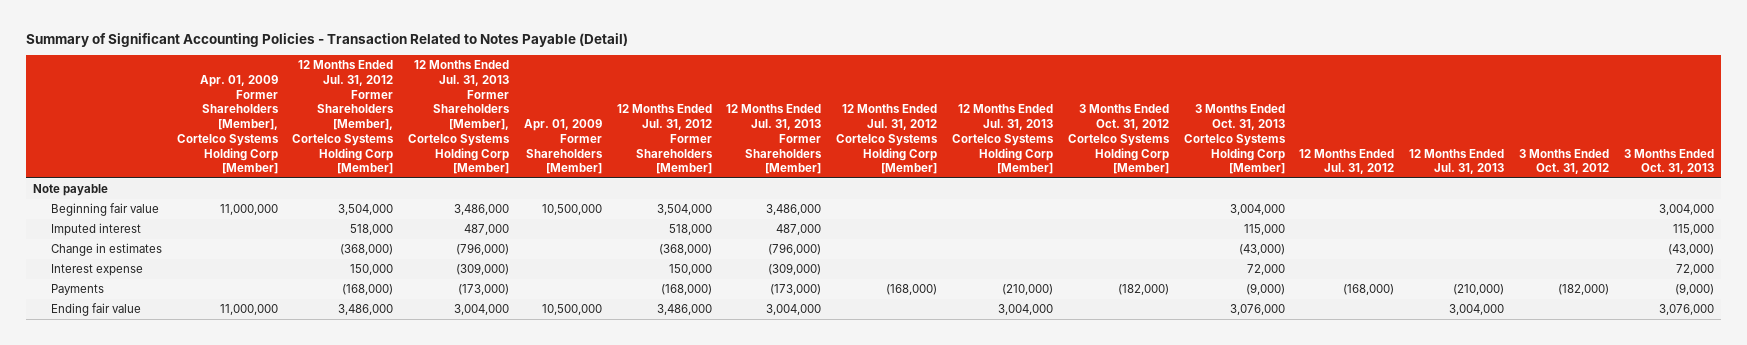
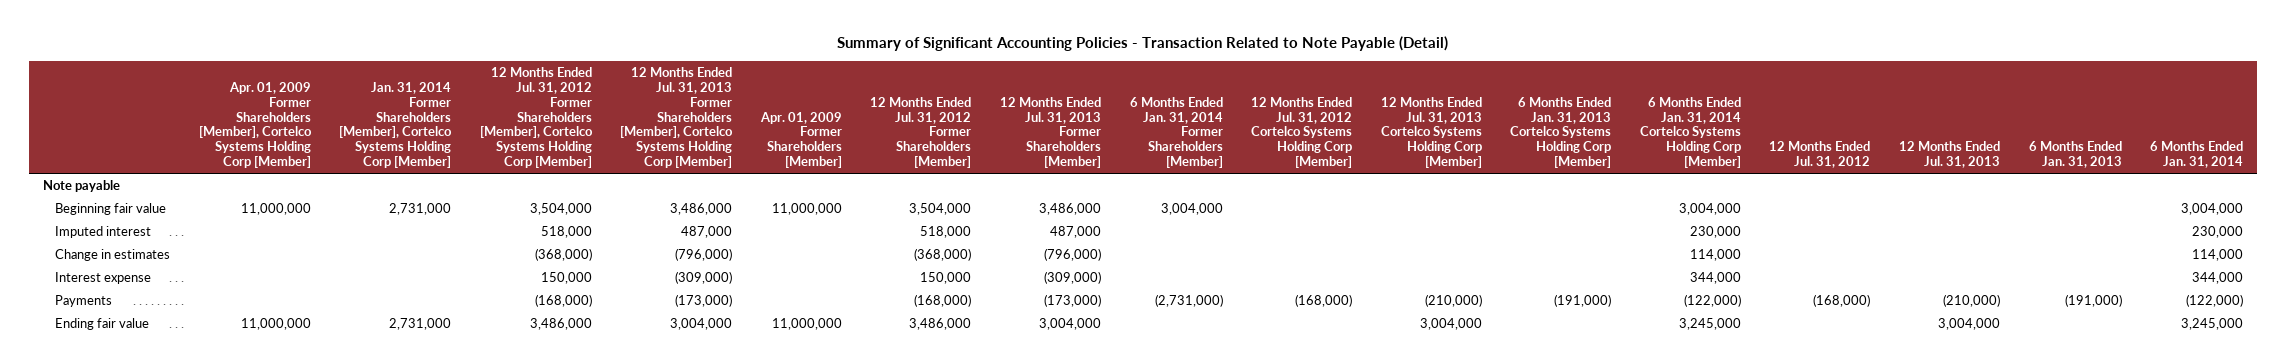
- Summary of Significant Accounting Policies - Transaction Related to Notes Payable (Detail)
+ Summary of Significant Accounting Policies - Transaction Related to Note Payable (Detail)
- | Apr. 01, 2009 Former Shareholders [Member], Cortelco Systems Holding Corp [Member] | 12 Months Ended Jul. 31, 2012 Former Shareholders [Member], Cortelco Systems Holding Corp [Member] | 12 Months Ended Jul. 31, 2013 Former Shareholders [Member], Cortelco Systems Holding Corp [Member] | Apr. 01, 2009 Former Shareholders [Member] | 12 Months Ended Jul. 31, 2012 Former Shareholders [Member] | 12 Months Ended Jul. 31, 2013 Former Shareholders [Member] | 12 Months Ended Jul. 31, 2012 Cortelco Systems Holding Corp [Member] | 12 Months Ended Jul. 31, 2013 Cortelco Systems Holding Corp [Member] | 3 Months Ended Oct. 31, 2012 Cortelco Systems Holding Corp [Member] | 3 Months Ended Oct. 31, 2013 Cortelco Systems Holding Corp [Member] | 12 Months Ended Jul. 31, 2012 | 12 Months Ended Jul. 31, 2013 | 3 Months Ended Oct. 31, 2012 | 3 Months Ended Oct. 31, 2013
+ | Apr. 01, 2009 Former Shareholders [Member], Cortelco Systems Holding Corp [Member] | Jan. 31, 2014 Former Shareholders [Member], Cortelco Systems Holding Corp [Member] | 12 Months Ended Jul. 31, 2012 Former Shareholders [Member], Cortelco Systems Holding Corp [Member] | 12 Months Ended Jul. 31, 2013 Former Shareholders [Member], Cortelco Systems Holding Corp [Member] | Apr. 01, 2009 Former Shareholders [Member] | 12 Months Ended Jul. 31, 2012 Former Shareholders [Member] | 12 Months Ended Jul. 31, 2013 Former Shareholders [Member] | 6 Months Ended Jan. 31, 2014 Former Shareholders [Member] | 12 Months Ended Jul. 31, 2012 Cortelco Systems Holding Corp [Member] | 12 Months Ended Jul. 31, 2013 Cortelco Systems Holding Corp [Member] | 6 Months Ended Jan. 31, 2013 Cortelco Systems Holding Corp [Member] | 6 Months Ended Jan. 31, 2014 Cortelco Systems Holding Corp [Member] | 12 Months Ended Jul. 31, 2012 | 12 Months Ended Jul. 31, 2013 | 6 Months Ended Jan. 31, 2013 | 6 Months Ended Jan. 31, 2014
- Beginning fair value | 11,000,000 | 3,504,000 | 3,486,000 | 10,500,000 | 3,504,000 | 3,486,000 | | | | 3,004,000 | | | | 3,004,000
+ Beginning fair value | 11,000,000 | 2,731,000 | 3,504,000 | 3,486,000 | 11,000,000 | 3,504,000 | 3,486,000 | 3,004,000 | | | | 3,004,000 | | | | 3,004,000
- Ending fair value | 11,000,000 | 3,486,000 | 3,004,000 | 10,500,000 | 3,486,000 | 3,004,000 | | 3,004,000 | | 3,076,000 | | 3,004,000 | | 3,076,000
+ Ending fair value | 11,000,000 | 2,731,000 | 3,486,000 | 3,004,000 | 11,000,000 | 3,486,000 | 3,004,000 | | | 3,004,000 | | 3,245,000 | | 3,004,000 | | 3,245,000

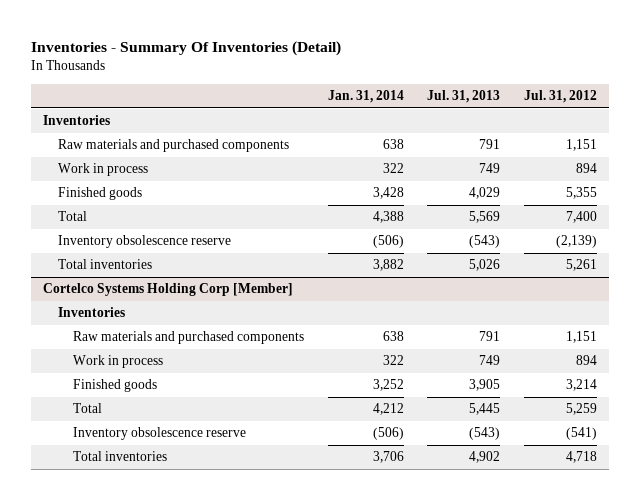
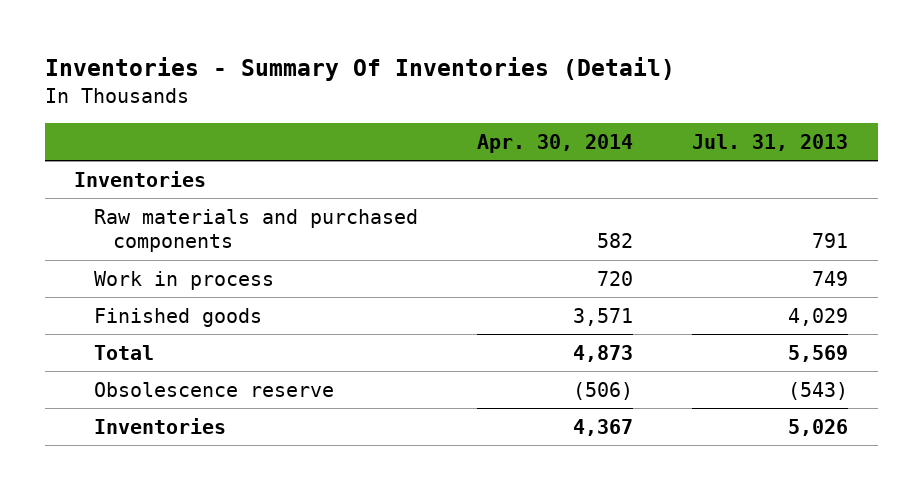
- | Jan. 31, 2014 | Jul. 31, 2013 | Jul. 31, 2012
+ | Apr. 30, 2014 | Jul. 31, 2013
- Inventory obsolescence reserve | (506) | (543) | (2,139)
- Total inventories | 3,882 | 5,026 | 5,261
- Cortelco Systems Holding Corp [Member]
- Inventories
- Raw materials and purchased components | 638 | 791 | 1,151
- Work in process | 322 | 749 | 894
- Finished goods | 3,252 | 3,905 | 3,214
- Total | 4,212 | 5,445 | 5,259
- Inventory obsolescence reserve | (506) | (543) | (541)
- Total inventories | 3,706 | 4,902 | 4,718
+ Obsolescence reserve | (506) | (543)
+ Inventories | 4,367 | 5,026

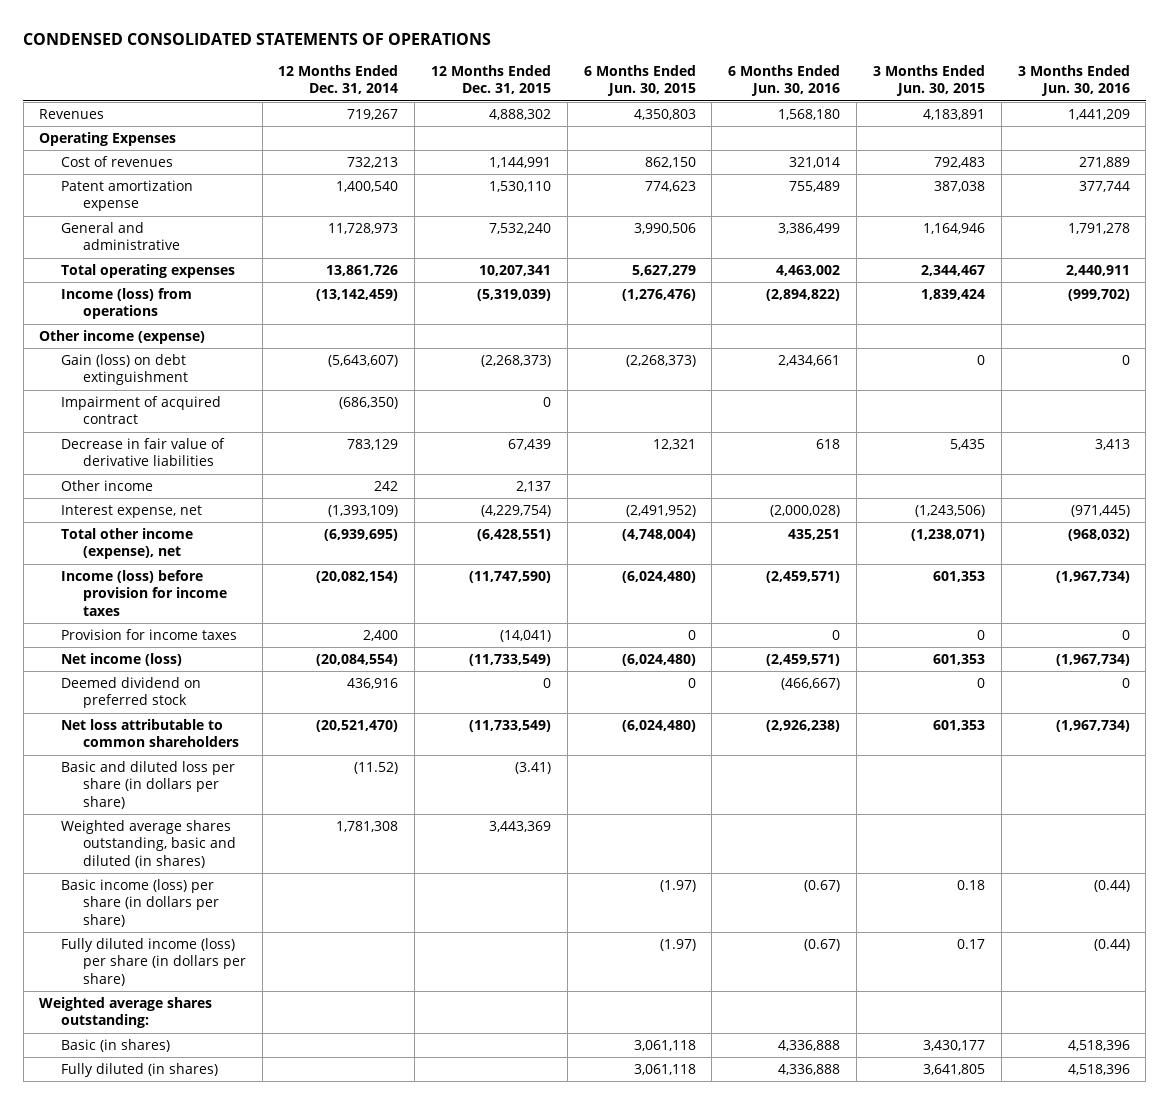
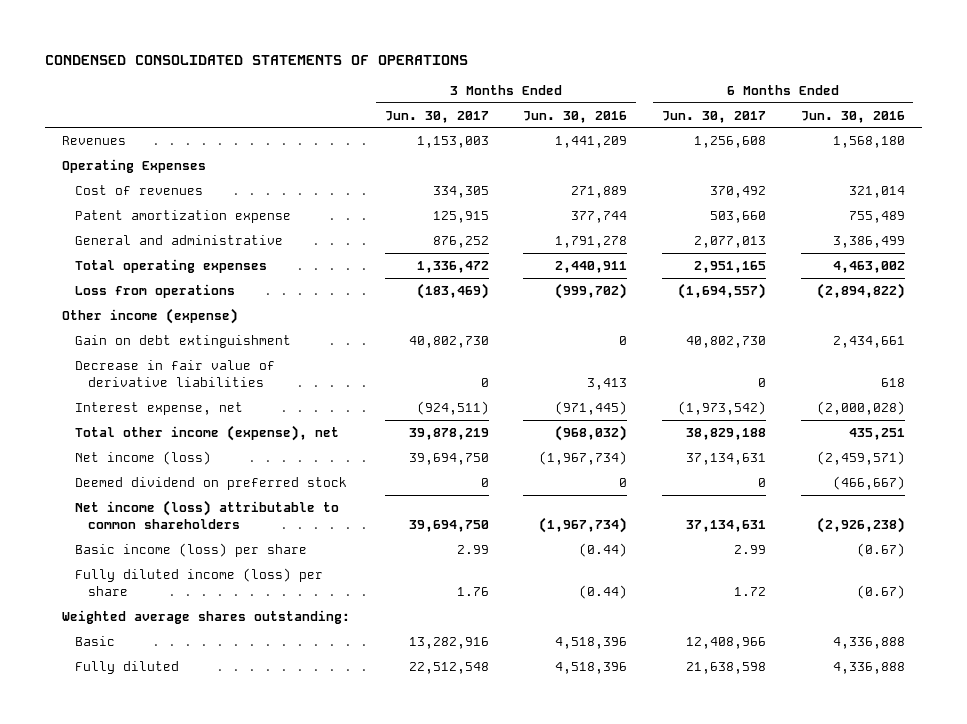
- | 12 Months Ended Dec. 31, 2014 | 12 Months Ended Dec. 31, 2015 | 6 Months Ended Jun. 30, 2015 | 6 Months Ended Jun. 30, 2016 | 3 Months Ended Jun. 30, 2015 | 3 Months Ended Jun. 30, 2016
+ | 3 Months Ended Jun. 30, 2017 | 3 Months Ended Jun. 30, 2016 | 6 Months Ended Jun. 30, 2017 | 6 Months Ended Jun. 30, 2016
- Income (loss) from operations | (13,142,459) | (5,319,039) | (1,276,476) | (2,894,822) | 1,839,424 | (999,702)
+ Loss from operations | (183,469) | (999,702) | (1,694,557) | (2,894,822)
- Gain (loss) on debt extinguishment | (5,643,607) | (2,268,373) | (2,268,373) | 2,434,661 | 0 | 0
- Impairment of acquired contract | (686,350) | 0 | | | |
+ Gain on debt extinguishment | 40,802,730 | 0 | 40,802,730 | 2,434,661
- Other income | 242 | 2,137 | | | |
- Income (loss) before provision for income taxes | (20,082,154) | (11,747,590) | (6,024,480) | (2,459,571) | 601,353 | (1,967,734)
- Provision for income taxes | 2,400 | (14,041) | 0 | 0 | 0 | 0
- Net loss attributable to common shareholders | (20,521,470) | (11,733,549) | (6,024,480) | (2,926,238) | 601,353 | (1,967,734)
- Basic and diluted loss per share (in dollars per share) | (11.52) | (3.41) | | | |
- Weighted average shares outstanding, basic and diluted (in shares) | 1,781,308 | 3,443,369 | | | |
- Basic income (loss) per share (in dollars per share) | | | (1.97) | (0.67) | 0.18 | (0.44)
- Fully diluted income (loss) per share (in dollars per share) | | | (1.97) | (0.67) | 0.17 | (0.44)
+ Net income (loss) attributable to common shareholders | 39,694,750 | (1,967,734) | 37,134,631 | (2,926,238)
+ Basic income (loss) per share | 2.99 | (0.44) | 2.99 | (0.67)
+ Fully diluted income (loss) per share | 1.76 | (0.44) | 1.72 | (0.67)
- Basic (in shares) | | | 3,061,118 | 4,336,888 | 3,430,177 | 4,518,396
- Fully diluted (in shares) | | | 3,061,118 | 4,336,888 | 3,641,805 | 4,518,396
+ Basic | 13,282,916 | 4,518,396 | 12,408,966 | 4,336,888
+ Fully diluted | 22,512,548 | 4,518,396 | 21,638,598 | 4,336,888

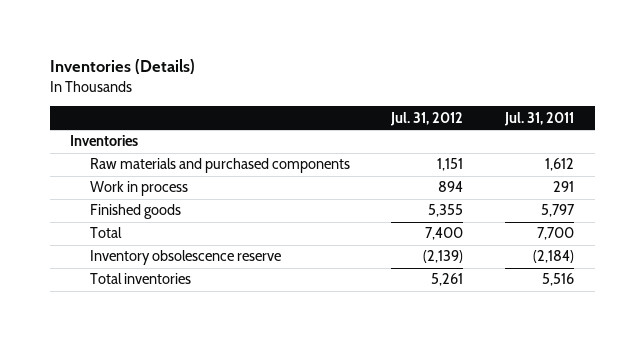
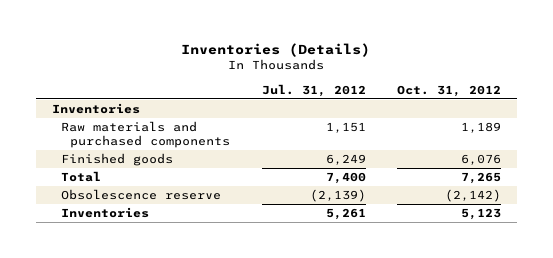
- | Jul. 31, 2012 | Jul. 31, 2011
+ | Jul. 31, 2012 | Oct. 31, 2012
- Work in process | 894 | 291
- Finished goods | 5,355 | 5,797
+ Finished goods | 6,249 | 6,076
- Inventory obsolescence reserve | (2,139) | (2,184)
- Total inventories | 5,261 | 5,516
+ Obsolescence reserve | (2,139) | (2,142)
+ Inventories | 5,261 | 5,123

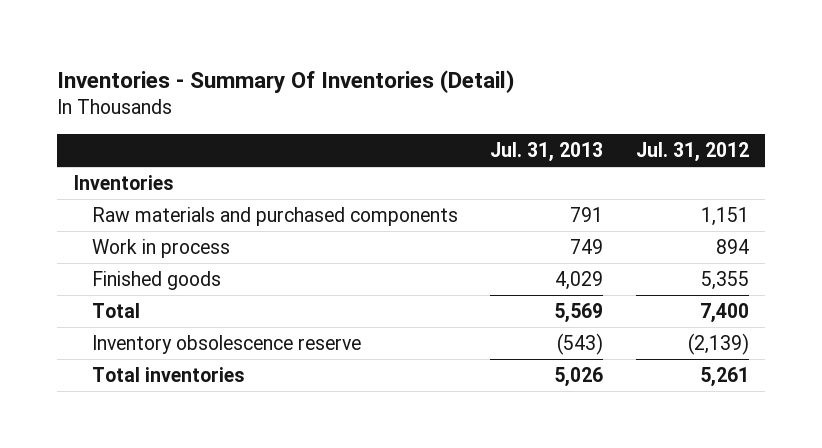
- Inventories (Details)
+ Inventories - Summary Of Inventories (Detail)
- | Jul. 31, 2012 | Oct. 31, 2012
+ | Jul. 31, 2013 | Jul. 31, 2012
- Finished goods | 6,249 | 6,076
+ Work in process | 749 | 894
+ Finished goods | 4,029 | 5,355
- Obsolescence reserve | (2,139) | (2,142)
- Inventories | 5,261 | 5,123
+ Inventory obsolescence reserve | (543) | (2,139)
+ Total inventories | 5,026 | 5,261

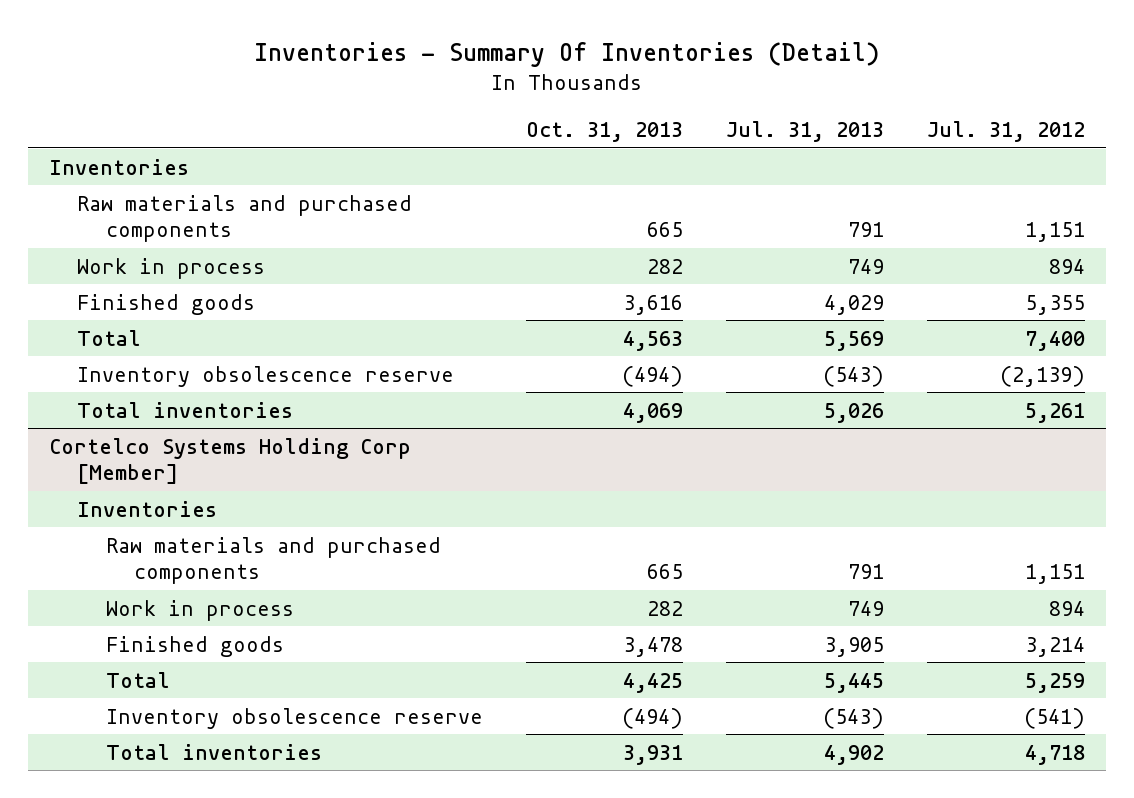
- | Jul. 31, 2013 | Jul. 31, 2012
+ | Oct. 31, 2013 | Jul. 31, 2013 | Jul. 31, 2012
+ Cortelco Systems Holding Corp [Member]
+ Inventories
+ Raw materials and purchased components | 665 | 791 | 1,151
+ Work in process | 282 | 749 | 894
+ Finished goods | 3,478 | 3,905 | 3,214
+ Total | 4,425 | 5,445 | 5,259
+ Inventory obsolescence reserve | (494) | (543) | (541)
+ Total inventories | 3,931 | 4,902 | 4,718

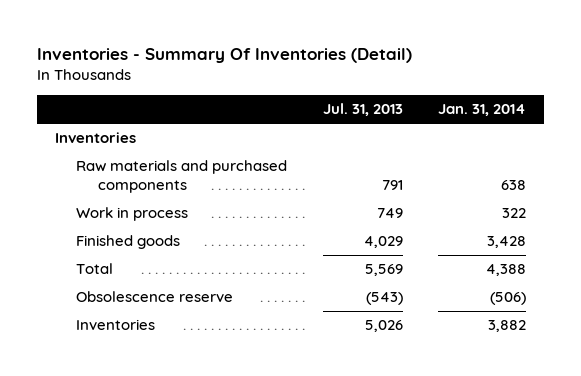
- | Oct. 31, 2013 | Jul. 31, 2013 | Jul. 31, 2012
+ | Jul. 31, 2013 | Jan. 31, 2014
- Inventory obsolescence reserve | (494) | (543) | (2,139)
- Total inventories | 4,069 | 5,026 | 5,261
- Cortelco Systems Holding Corp [Member]
- Inventories
- Raw materials and purchased components | 665 | 791 | 1,151
- Work in process | 282 | 749 | 894
- Finished goods | 3,478 | 3,905 | 3,214
- Total | 4,425 | 5,445 | 5,259
- Inventory obsolescence reserve | (494) | (543) | (541)
- Total inventories | 3,931 | 4,902 | 4,718
+ Obsolescence reserve | (543) | (506)
+ Inventories | 5,026 | 3,882

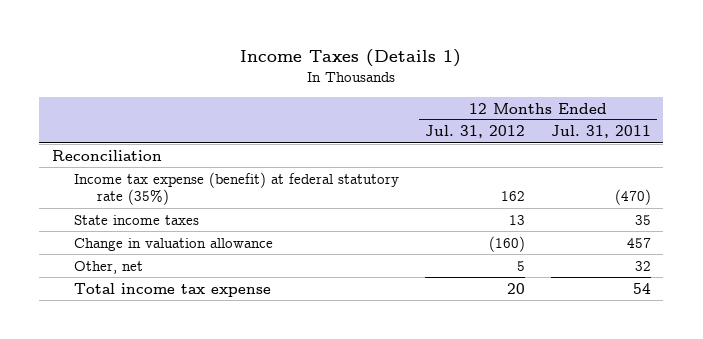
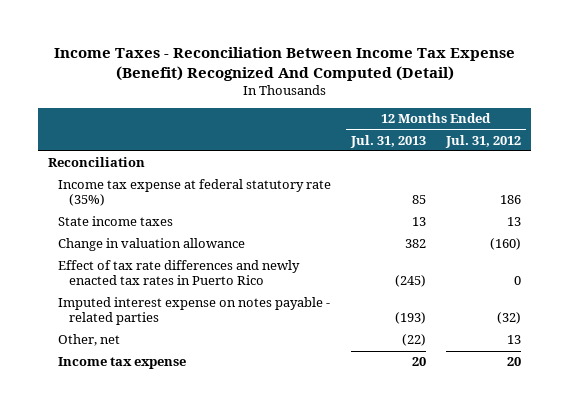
- Income Taxes (Details 1)
+ Income Taxes - Reconciliation Between Income Tax Expense (Benefit) Recognized And Computed (Detail)
- | 12 Months Ended Jul. 31, 2012 | 12 Months Ended Jul. 31, 2011
+ | 12 Months Ended Jul. 31, 2013 | 12 Months Ended Jul. 31, 2012
- Income tax expense (benefit) at federal statutory rate (35%) | 162 | (470)
+ Income tax expense at federal statutory rate (35%) | 85 | 186
- Other, net | 5 | 32
- Total income tax expense | 20 | 54
+ Effect of tax rate differences and newly enacted tax rates in Puerto Rico | (245) | 0
+ Imputed interest expense on notes payable - related parties | (193) | (32)
+ Other, net | (22) | 13
+ Income tax expense | 20 | 20

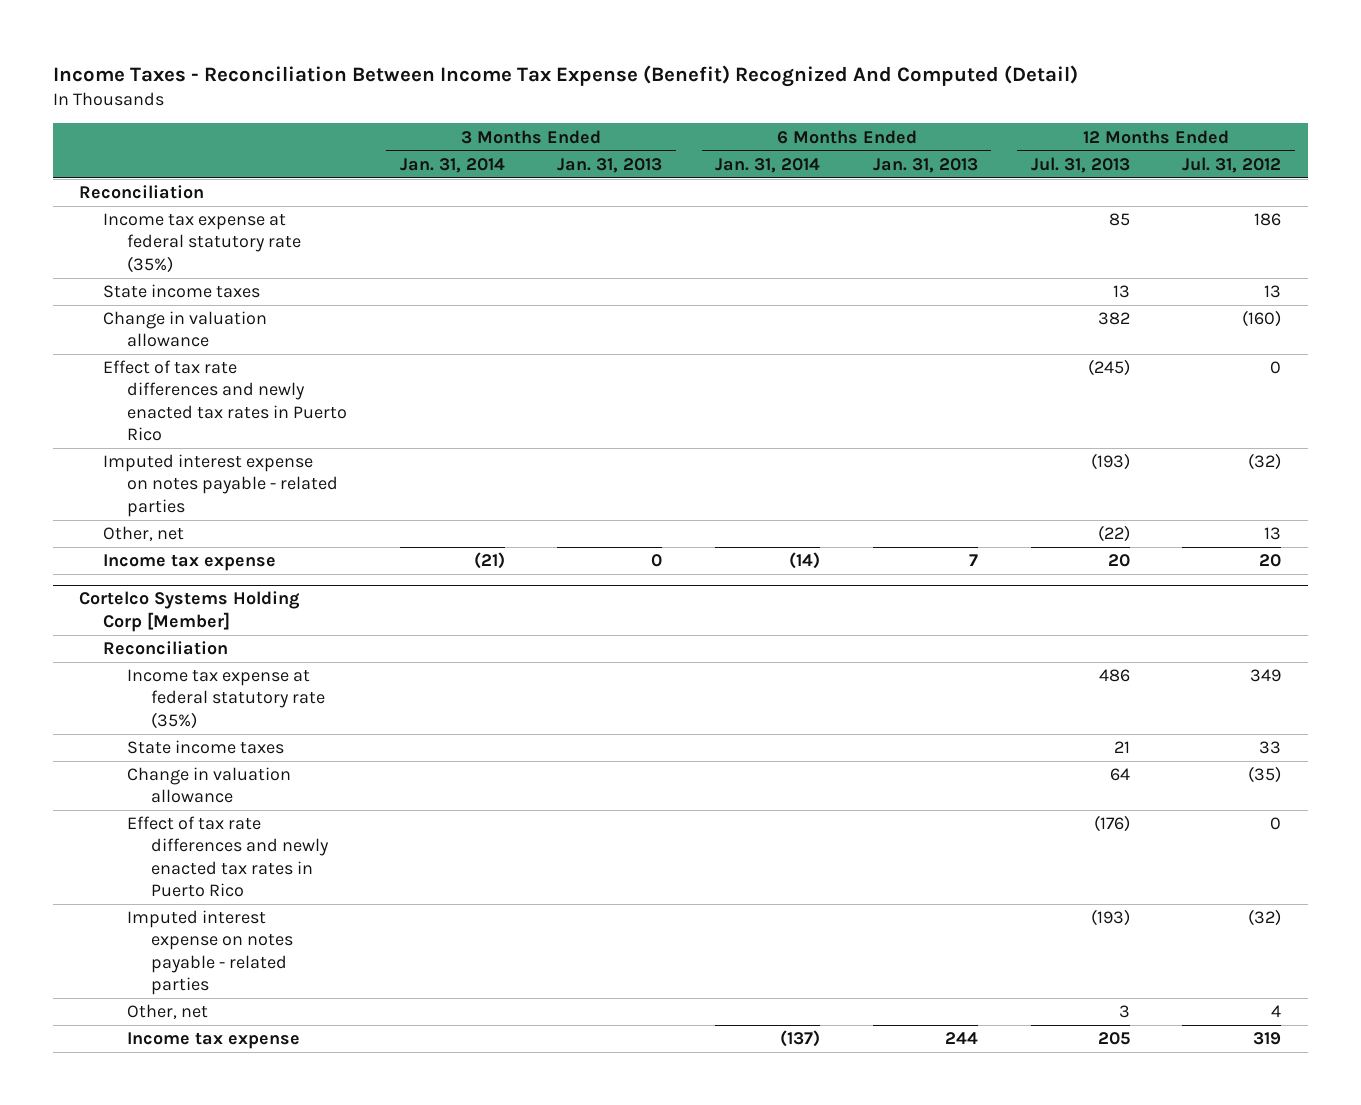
- | 12 Months Ended Jul. 31, 2013 | 12 Months Ended Jul. 31, 2012
+ | 3 Months Ended Jan. 31, 2014 | 3 Months Ended Jan. 31, 2013 | 6 Months Ended Jan. 31, 2014 | 6 Months Ended Jan. 31, 2013 | 12 Months Ended Jul. 31, 2013 | 12 Months Ended Jul. 31, 2012
+ Cortelco Systems Holding Corp [Member]
+ Reconciliation
+ Income tax expense at federal statutory rate (35%) | | | | | 486 | 349
+ State income taxes | | | | | 21 | 33
+ Change in valuation allowance | | | | | 64 | (35)
+ Effect of tax rate differences and newly enacted tax rates in Puerto Rico | | | | | (176) | 0
+ Imputed interest expense on notes payable - related parties | | | | | (193) | (32)
+ Other, net | | | | | 3 | 4
+ Income tax expense | | | (137) | 244 | 205 | 319

